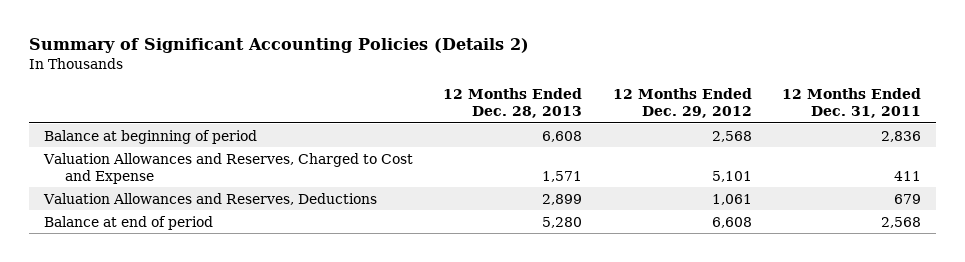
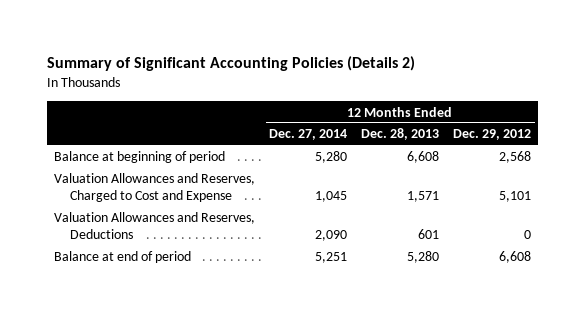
- | 12 Months Ended Dec. 28, 2013 | 12 Months Ended Dec. 29, 2012 | 12 Months Ended Dec. 31, 2011
+ | 12 Months Ended Dec. 27, 2014 | 12 Months Ended Dec. 28, 2013 | 12 Months Ended Dec. 29, 2012
- Valuation Allowances and Reserves, Deductions | 2,899 | 1,061 | 679
+ Valuation Allowances and Reserves, Deductions | 2,090 | 601 | 0

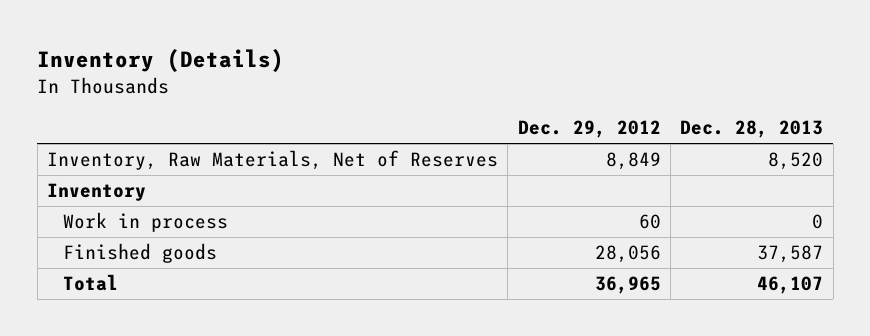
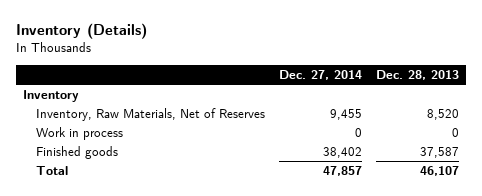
- | Dec. 29, 2012 | Dec. 28, 2013
+ | Dec. 27, 2014 | Dec. 28, 2013
moved down: Inventory, Raw Materials, Net of Reserves | 9,455 | 8,520

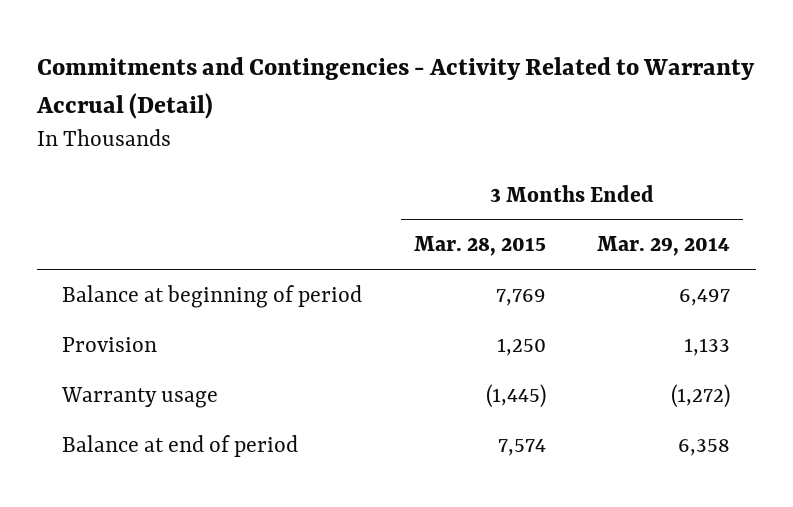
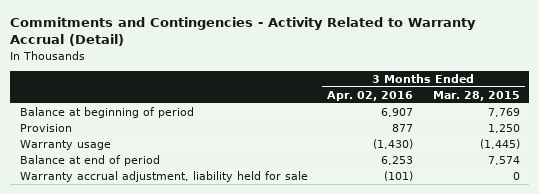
- | 3 Months Ended Mar. 28, 2015 | 3 Months Ended Mar. 29, 2014
+ | 3 Months Ended Apr. 02, 2016 | 3 Months Ended Mar. 28, 2015
+ Warranty accrual adjustment, liability held for sale | (101) | 0

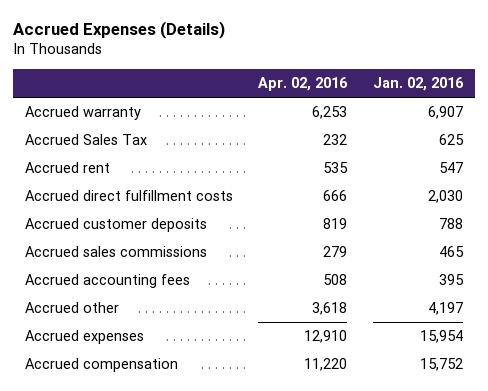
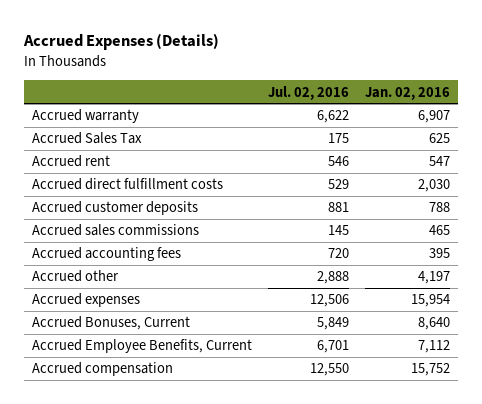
- | Apr. 02, 2016 | Jan. 02, 2016
+ | Jul. 02, 2016 | Jan. 02, 2016
+ Accrued Bonuses, Current | 5,849 | 8,640
+ Accrued Employee Benefits, Current | 6,701 | 7,112

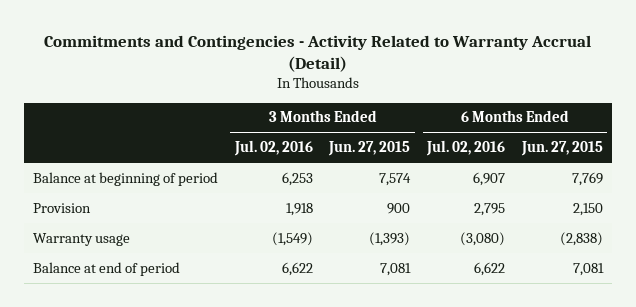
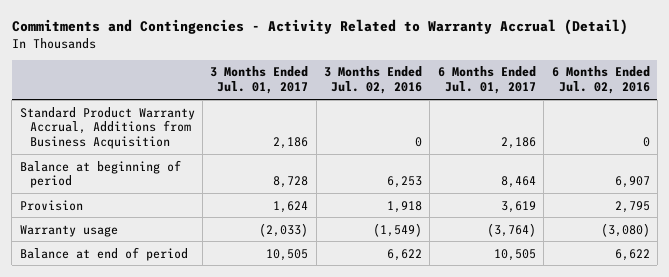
- | 3 Months Ended Jul. 02, 2016 | 3 Months Ended Jun. 27, 2015 | 6 Months Ended Jul. 02, 2016 | 6 Months Ended Jun. 27, 2015
+ | 3 Months Ended Jul. 01, 2017 | 3 Months Ended Jul. 02, 2016 | 6 Months Ended Jul. 01, 2017 | 6 Months Ended Jul. 02, 2016
+ Standard Product Warranty Accrual, Additions from Business Acquisition | 2,186 | 0 | 2,186 | 0

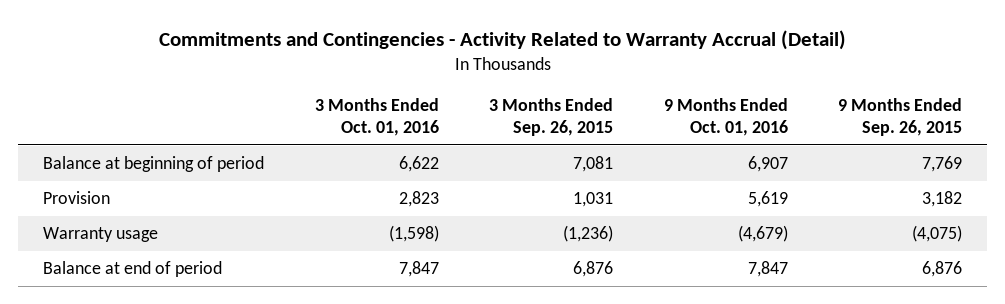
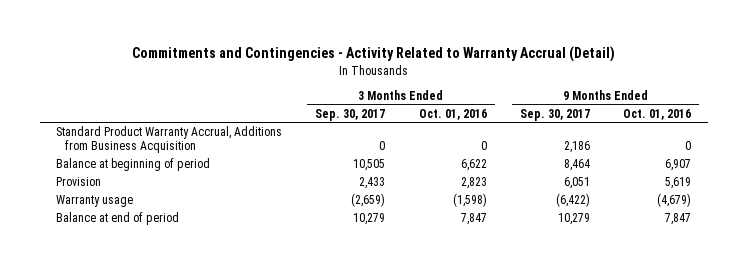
- | 3 Months Ended Oct. 01, 2016 | 3 Months Ended Sep. 26, 2015 | 9 Months Ended Oct. 01, 2016 | 9 Months Ended Sep. 26, 2015
+ | 3 Months Ended Sep. 30, 2017 | 3 Months Ended Oct. 01, 2016 | 9 Months Ended Sep. 30, 2017 | 9 Months Ended Oct. 01, 2016
+ Standard Product Warranty Accrual, Additions from Business Acquisition | 0 | 0 | 2,186 | 0

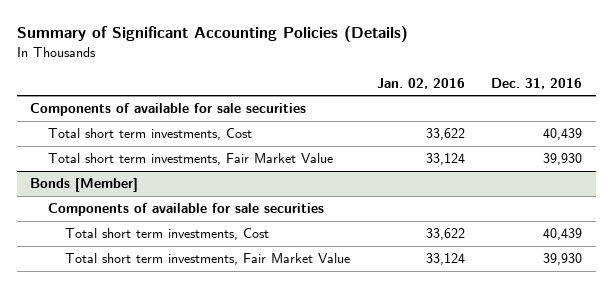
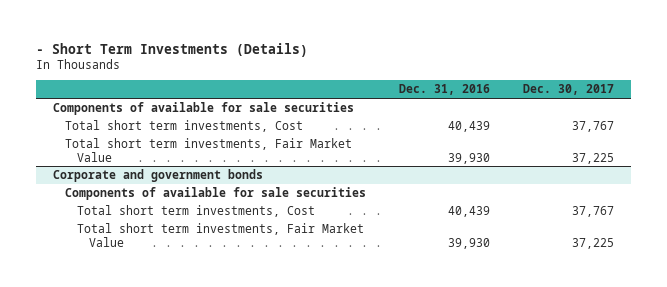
- Summary of Significant Accounting Policies (Details)
+ - Short Term Investments (Details)
- | Jan. 02, 2016 | Dec. 31, 2016
+ | Dec. 31, 2016 | Dec. 30, 2017
- Bonds [Member]
+ Corporate and government bonds

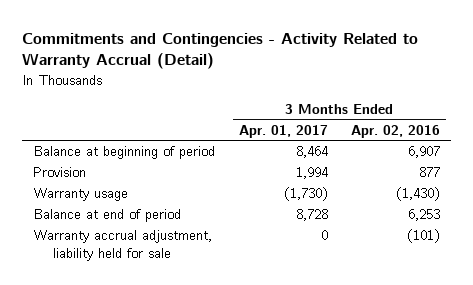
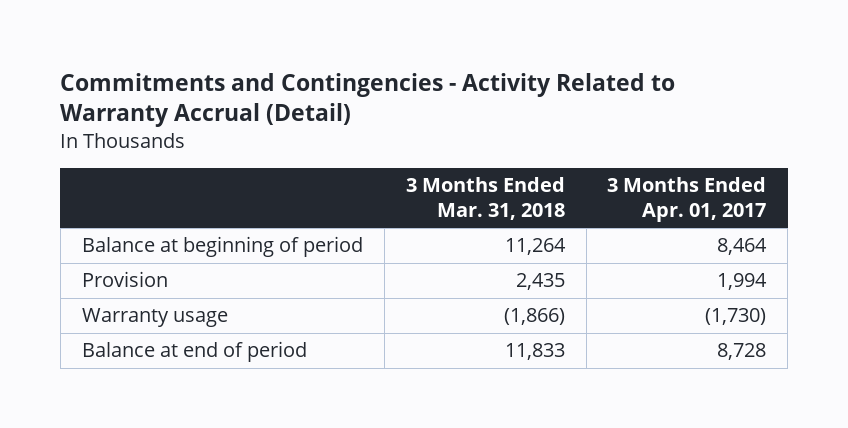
- | 3 Months Ended Apr. 01, 2017 | 3 Months Ended Apr. 02, 2016
+ | 3 Months Ended Mar. 31, 2018 | 3 Months Ended Apr. 01, 2017
- Warranty accrual adjustment, liability held for sale | 0 | (101)

